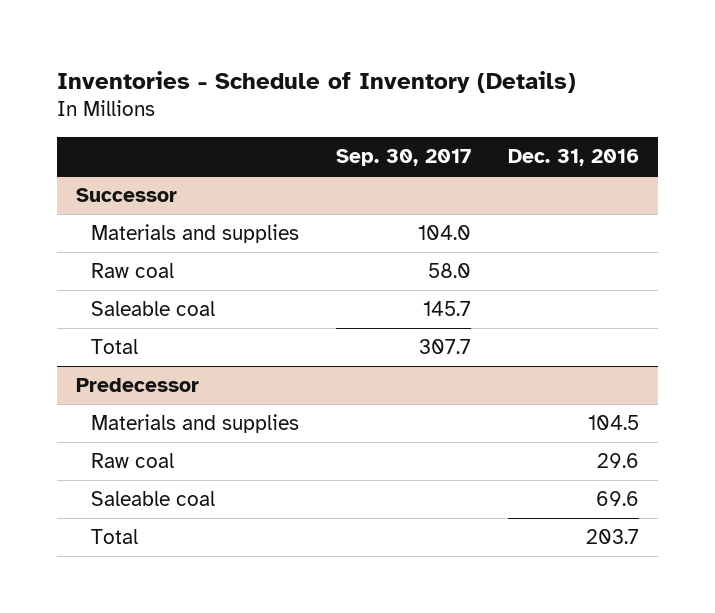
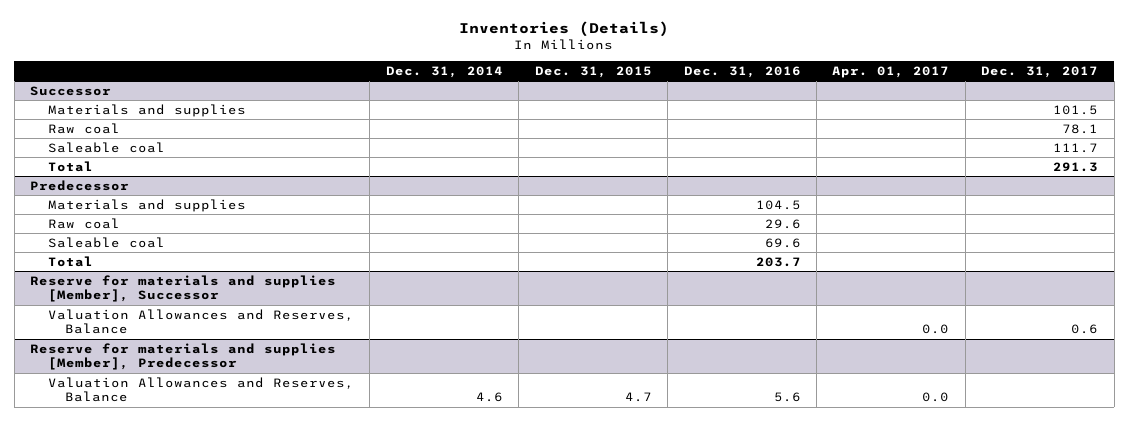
- Inventories - Schedule of Inventory (Details)
+ Inventories (Details)
- | Sep. 30, 2017 | Dec. 31, 2016
+ | Dec. 31, 2014 | Dec. 31, 2015 | Dec. 31, 2016 | Apr. 01, 2017 | Dec. 31, 2017
+ Reserve for materials and supplies [Member], Successor
+ Valuation Allowances and Reserves, Balance | | | | 0.0 | 0.6
+ Reserve for materials and supplies [Member], Predecessor
+ Valuation Allowances and Reserves, Balance | 4.6 | 4.7 | 5.6 | 0.0 |

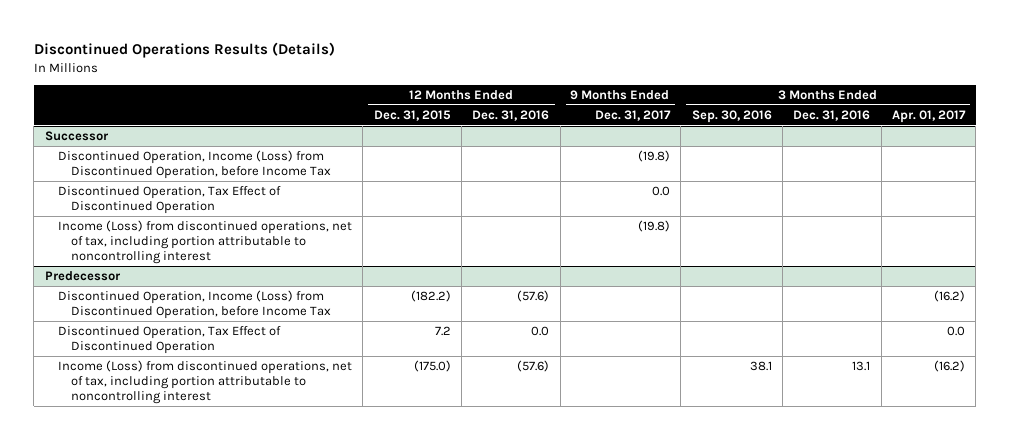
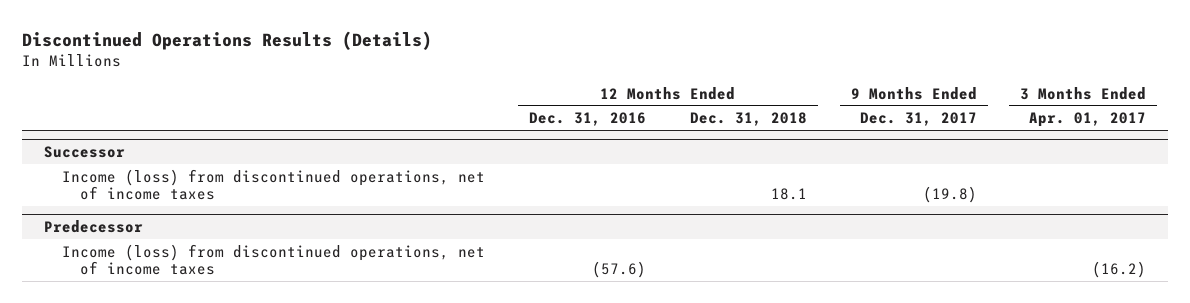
- | 12 Months Ended Dec. 31, 2015 | 12 Months Ended Dec. 31, 2016 | 9 Months Ended Dec. 31, 2017 | 3 Months Ended Sep. 30, 2016 | 3 Months Ended Dec. 31, 2016 | 3 Months Ended Apr. 01, 2017
+ | 12 Months Ended Dec. 31, 2016 | 12 Months Ended Dec. 31, 2018 | 9 Months Ended Dec. 31, 2017 | 3 Months Ended Apr. 01, 2017
@ Successor
- Discontinued Operation, Income (Loss) from Discontinued Operation, before Income Tax | | | (19.8) | | |
- Discontinued Operation, Tax Effect of Discontinued Operation | | | 0.0 | | |
- Income (Loss) from discontinued operations, net of tax, including portion attributable to noncontrolling interest | | | (19.8) | | |
+ Income (loss) from discontinued operations, net of income taxes | | 18.1 | (19.8) |
@ Predecessor
- Discontinued Operation, Income (Loss) from Discontinued Operation, before Income Tax | (182.2) | (57.6) | | | | (16.2)
- Discontinued Operation, Tax Effect of Discontinued Operation | 7.2 | 0.0 | | | | 0.0
- Income (Loss) from discontinued operations, net of tax, including portion attributable to noncontrolling interest | (175.0) | (57.6) | | 38.1 | 13.1 | (16.2)
+ Income (loss) from discontinued operations, net of income taxes | (57.6) | | | (16.2)

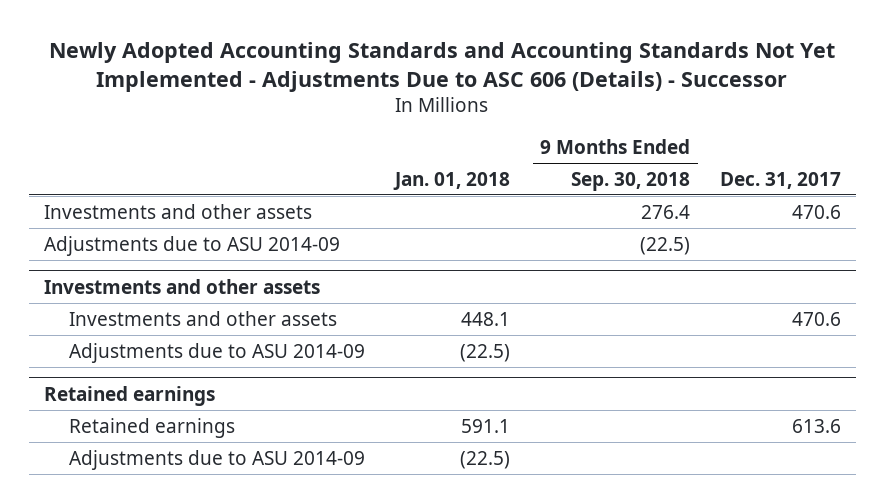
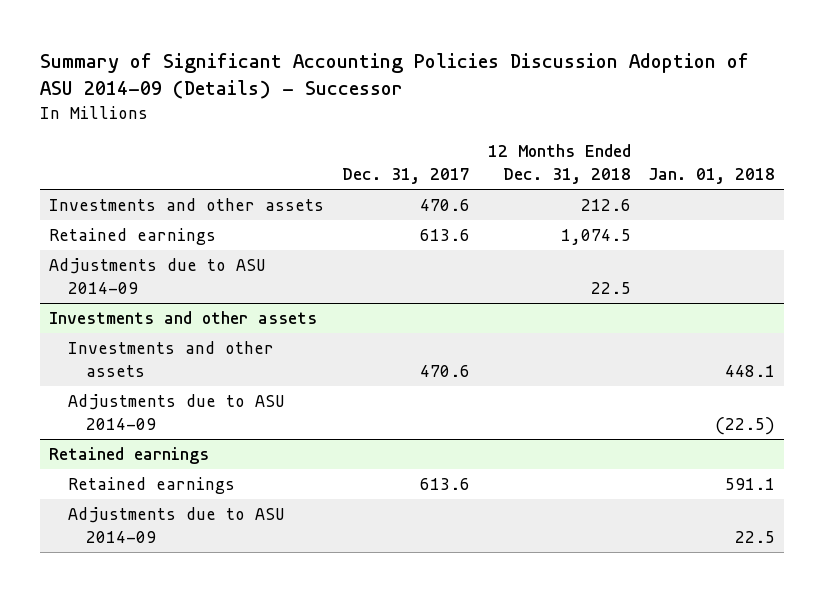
- Newly Adopted Accounting Standards and Accounting Standards Not Yet Implemented - Adjustments Due to ASC 606 (Details) - Successor
+ Summary of Significant Accounting Policies Discussion Adoption of ASU 2014-09 (Details) - Successor
- | Jan. 01, 2018 | 9 Months Ended Sep. 30, 2018 | Dec. 31, 2017
+ | Dec. 31, 2017 | 12 Months Ended Dec. 31, 2018 | Jan. 01, 2018
+ Retained earnings | 613.6 | 1,074.5 |
@ Retained earnings
- Adjustments due to ASU 2014-09 | (22.5) | |
+ Adjustments due to ASU 2014-09 | | | 22.5

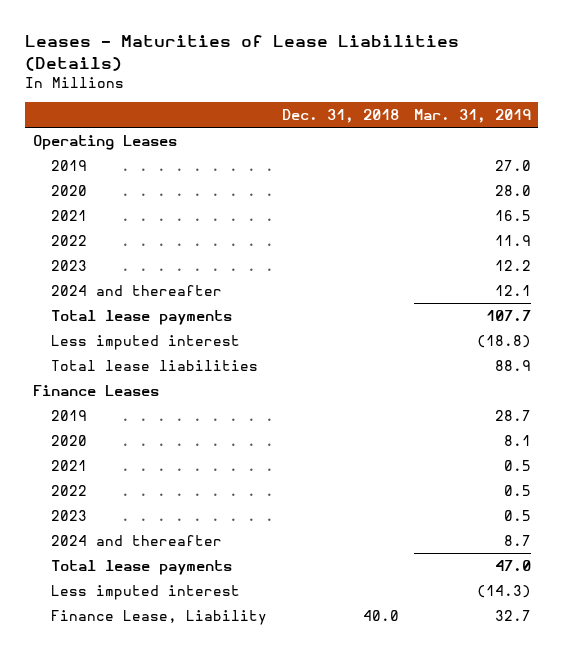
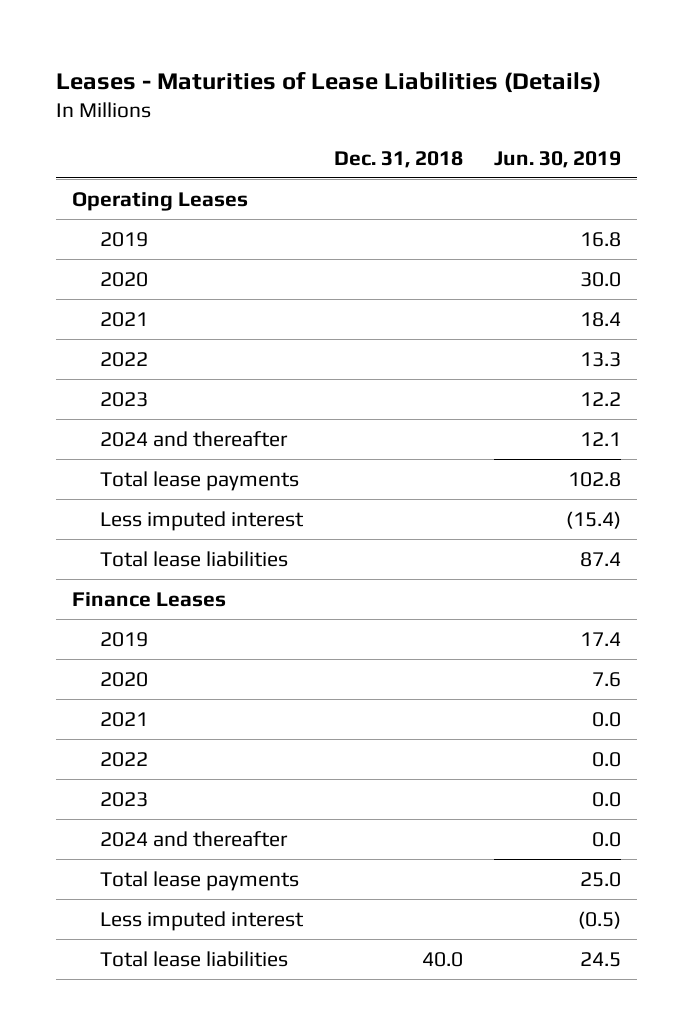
- | Dec. 31, 2018 | Mar. 31, 2019
+ | Dec. 31, 2018 | Jun. 30, 2019
- Finance Lease, Liability | 40.0 | 32.7
+ Total lease liabilities | 40.0 | 24.5

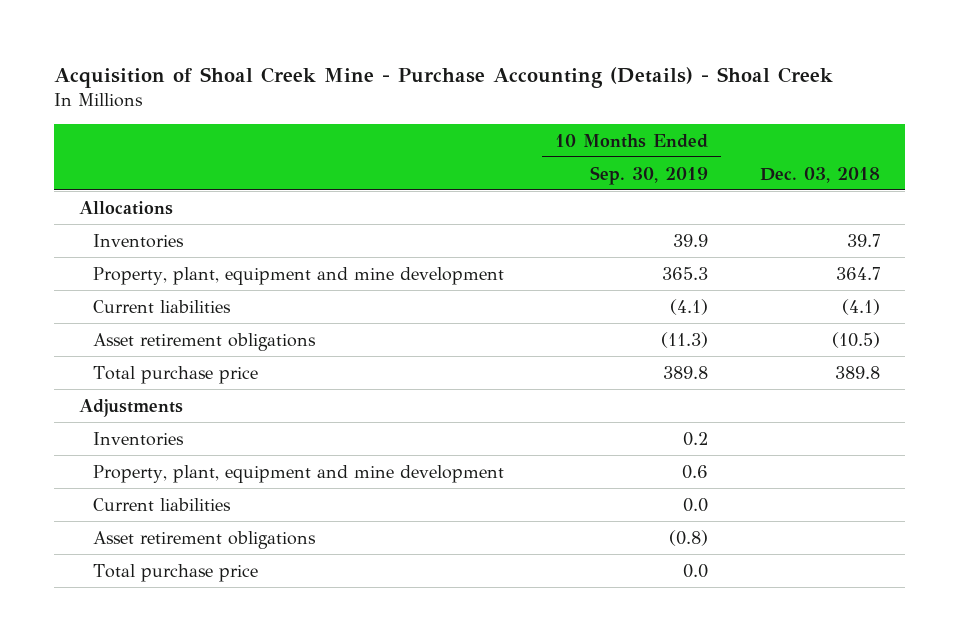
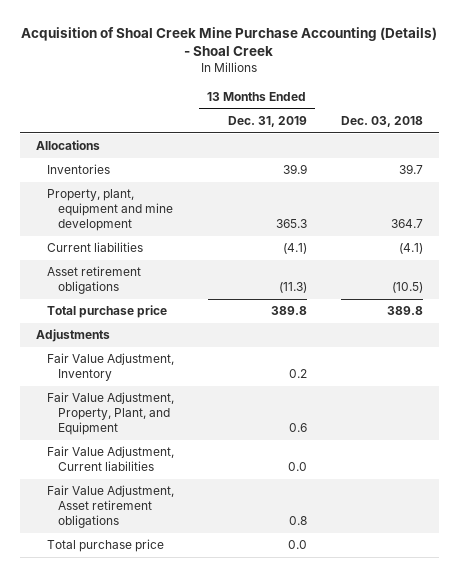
- Acquisition of Shoal Creek Mine - Purchase Accounting (Details) - Shoal Creek
+ Acquisition of Shoal Creek Mine Purchase Accounting (Details) - Shoal Creek
- | 10 Months Ended Sep. 30, 2019 | Dec. 03, 2018
+ | 13 Months Ended Dec. 31, 2019 | Dec. 03, 2018
- Inventories | 0.2 |
- Property, plant, equipment and mine development | 0.6 |
- Current liabilities | 0.0 |
- Asset retirement obligations | (0.8) |
+ Fair Value Adjustment, Inventory | 0.2 |
+ Fair Value Adjustment, Property, Plant, and Equipment | 0.6 |
+ Fair Value Adjustment, Current liabilities | 0.0 |
+ Fair Value Adjustment, Asset retirement obligations | 0.8 |

